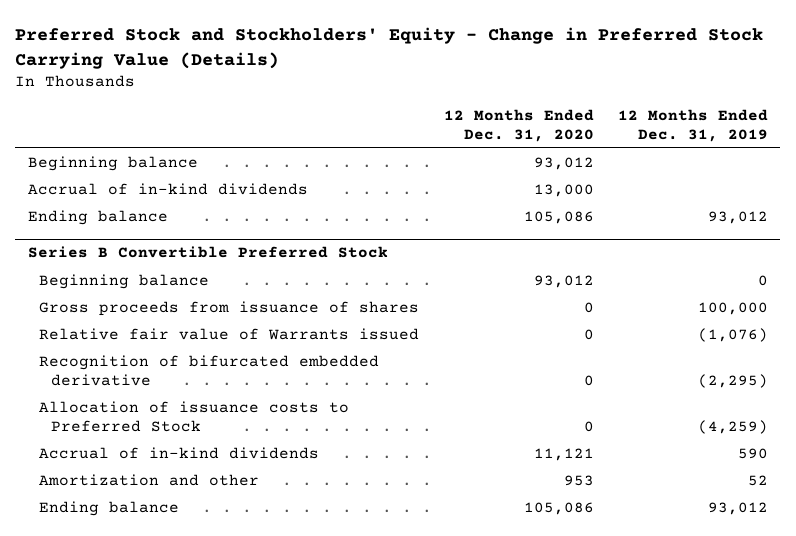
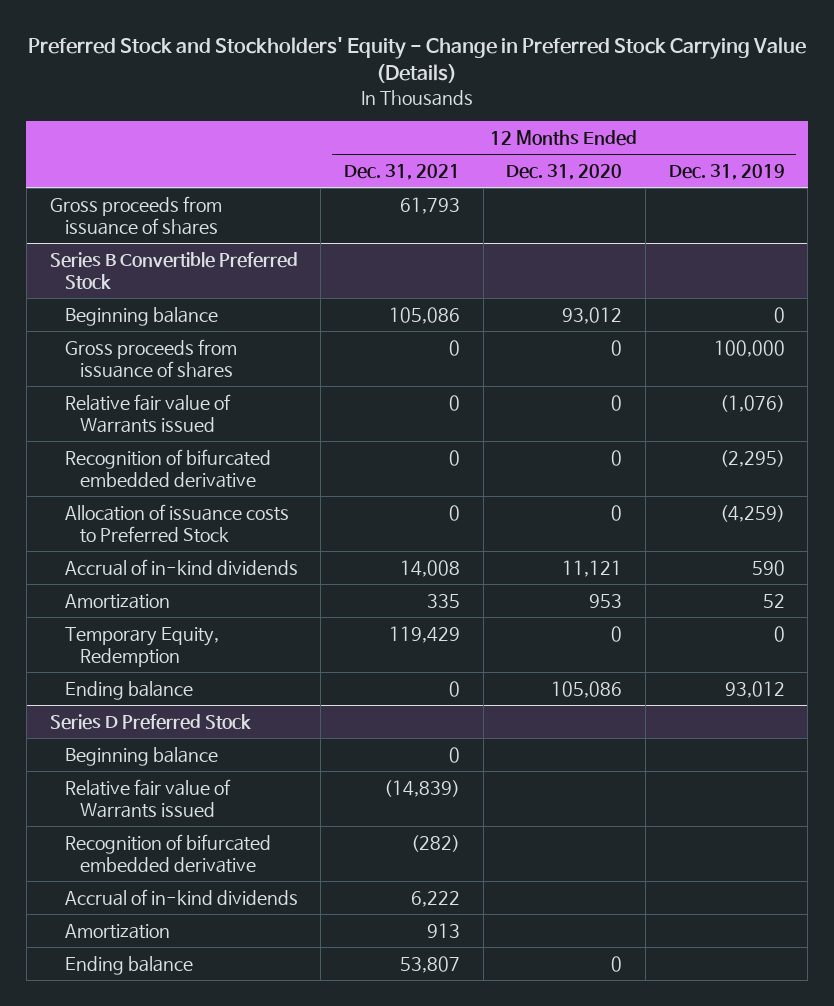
- | 12 Months Ended Dec. 31, 2020 | 12 Months Ended Dec. 31, 2019
+ | 12 Months Ended Dec. 31, 2021 | 12 Months Ended Dec. 31, 2020 | 12 Months Ended Dec. 31, 2019
- Beginning balance | 93,012 |
- Accrual of in-kind dividends | 13,000 |
- Ending balance | 105,086 | 93,012
+ Gross proceeds from issuance of shares | 61,793 | |
@ Series B Convertible Preferred Stock
- Amortization and other | 953 | 52
+ Amortization | 335 | 953 | 52
+ Temporary Equity, Redemption | 119,429 | 0 | 0
+ Series D Preferred Stock
+ Beginning balance | 0 | |
+ Relative fair value of Warrants issued | (14,839) | |
+ Recognition of bifurcated embedded derivative | (282) | |
+ Accrual of in-kind dividends | 6,222 | |
+ Amortization | 913 | |
+ Ending balance | 53,807 | 0 |

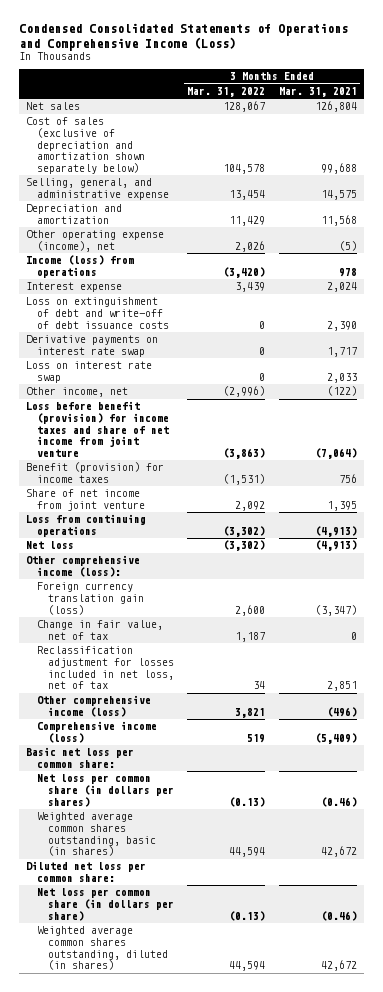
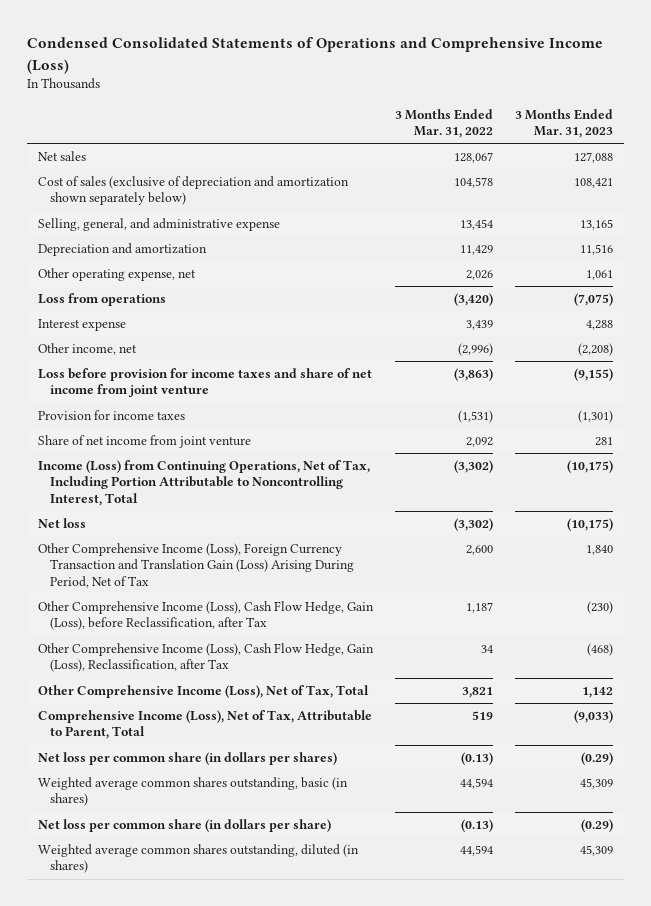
- | 3 Months Ended Mar. 31, 2022 | 3 Months Ended Mar. 31, 2021
+ | 3 Months Ended Mar. 31, 2022 | 3 Months Ended Mar. 31, 2023
- Other operating expense (income), net | 2,026 | (5)
- Income (loss) from operations | (3,420) | 978
+ Other operating expense, net | 2,026 | 1,061
+ Loss from operations | (3,420) | (7,075)
- Loss on extinguishment of debt and write-off of debt issuance costs | 0 | 2,390
- Derivative payments on interest rate swap | 0 | 1,717
- Loss on interest rate swap | 0 | 2,033
- Loss before benefit (provision) for income taxes and share of net income from joint venture | (3,863) | (7,064)
- Benefit (provision) for income taxes | (1,531) | 756
+ Loss before provision for income taxes and share of net income from joint venture | (3,863) | (9,155)
+ Provision for income taxes | (1,531) | (1,301)
- Loss from continuing operations | (3,302) | (4,913)
+ Income (Loss) from Continuing Operations, Net of Tax, Including Portion Attributable to Noncontrolling Interest, Total | (3,302) | (10,175)
- Other comprehensive income (loss):
- Foreign currency translation gain (loss) | 2,600 | (3,347)
- Change in fair value, net of tax | 1,187 | 0
- Reclassification adjustment for losses included in net loss, net of tax | 34 | 2,851
- Other comprehensive income (loss) | 3,821 | (496)
- Comprehensive income (loss) | 519 | (5,409)
- Basic net loss per common share:
+ Other Comprehensive Income (Loss), Foreign Currency Transaction and Translation Gain (Loss) Arising During Period, Net of Tax | 2,600 | 1,840
+ Other Comprehensive Income (Loss), Cash Flow Hedge, Gain (Loss), before Reclassification, after Tax | 1,187 | (230)
+ Other Comprehensive Income (Loss), Cash Flow Hedge, Gain (Loss), Reclassification, after Tax | 34 | (468)
+ Other Comprehensive Income (Loss), Net of Tax, Total | 3,821 | 1,142
+ Comprehensive Income (Loss), Net of Tax, Attributable to Parent, Total | 519 | (9,033)
- Diluted net loss per common share:

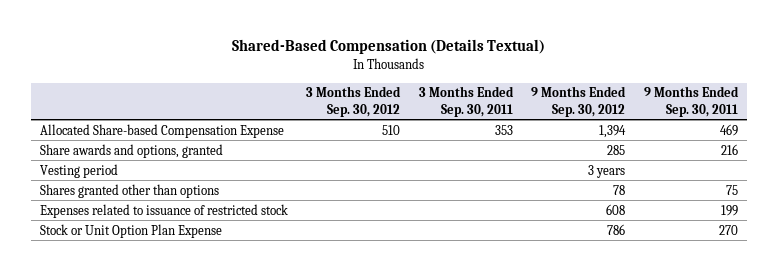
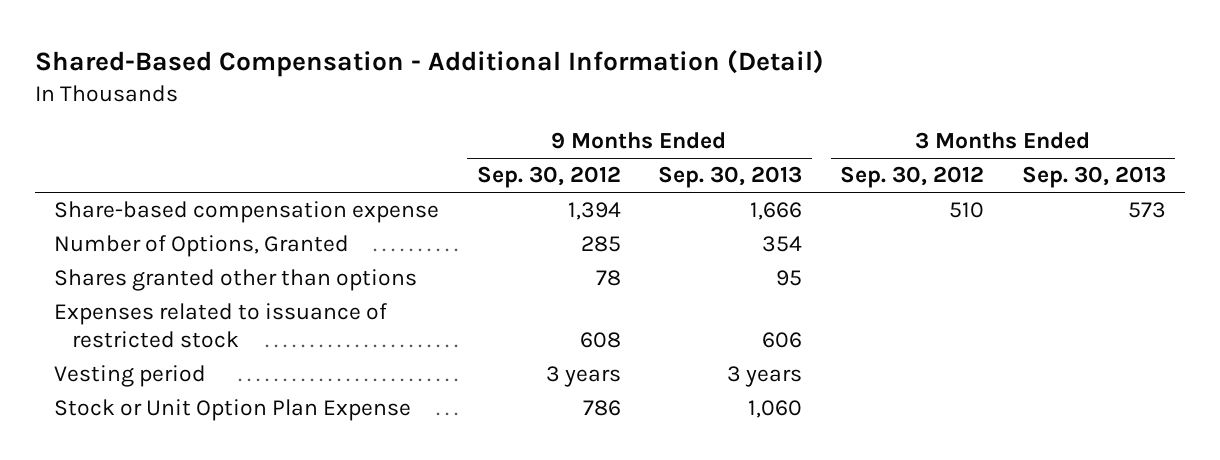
- Shared-Based Compensation (Details Textual)
+ Shared-Based Compensation - Additional Information (Detail)
- | 3 Months Ended Sep. 30, 2012 | 3 Months Ended Sep. 30, 2011 | 9 Months Ended Sep. 30, 2012 | 9 Months Ended Sep. 30, 2011
+ | 9 Months Ended Sep. 30, 2012 | 9 Months Ended Sep. 30, 2013 | 3 Months Ended Sep. 30, 2012 | 3 Months Ended Sep. 30, 2013
- Allocated Share-based Compensation Expense | 510 | 353 | 1,394 | 469
- Share awards and options, granted | | | 285 | 216
+ Share-based compensation expense | 1,394 | 1,666 | 510 | 573
+ Number of Options, Granted | 285 | 354 | |
moved down: Vesting period | 3 years | 3 years | |

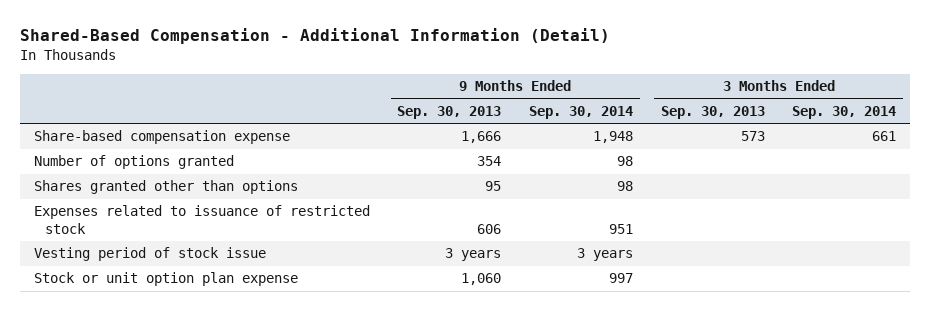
- | 9 Months Ended Sep. 30, 2012 | 9 Months Ended Sep. 30, 2013 | 3 Months Ended Sep. 30, 2012 | 3 Months Ended Sep. 30, 2013
+ | 9 Months Ended Sep. 30, 2013 | 9 Months Ended Sep. 30, 2014 | 3 Months Ended Sep. 30, 2013 | 3 Months Ended Sep. 30, 2014
- Number of Options, Granted | 285 | 354 | |
+ Number of options granted | 354 | 98 | |
- Vesting period | 3 years | 3 years | |
- Stock or Unit Option Plan Expense | 786 | 1,060 | |
+ Vesting period of stock issue | 3 years | 3 years | |
+ Stock or unit option plan expense | 1,060 | 997 | |

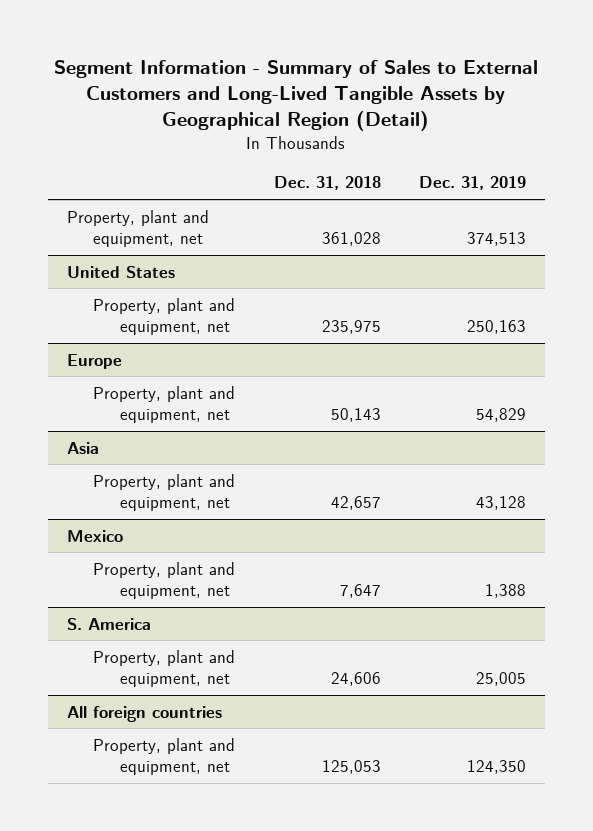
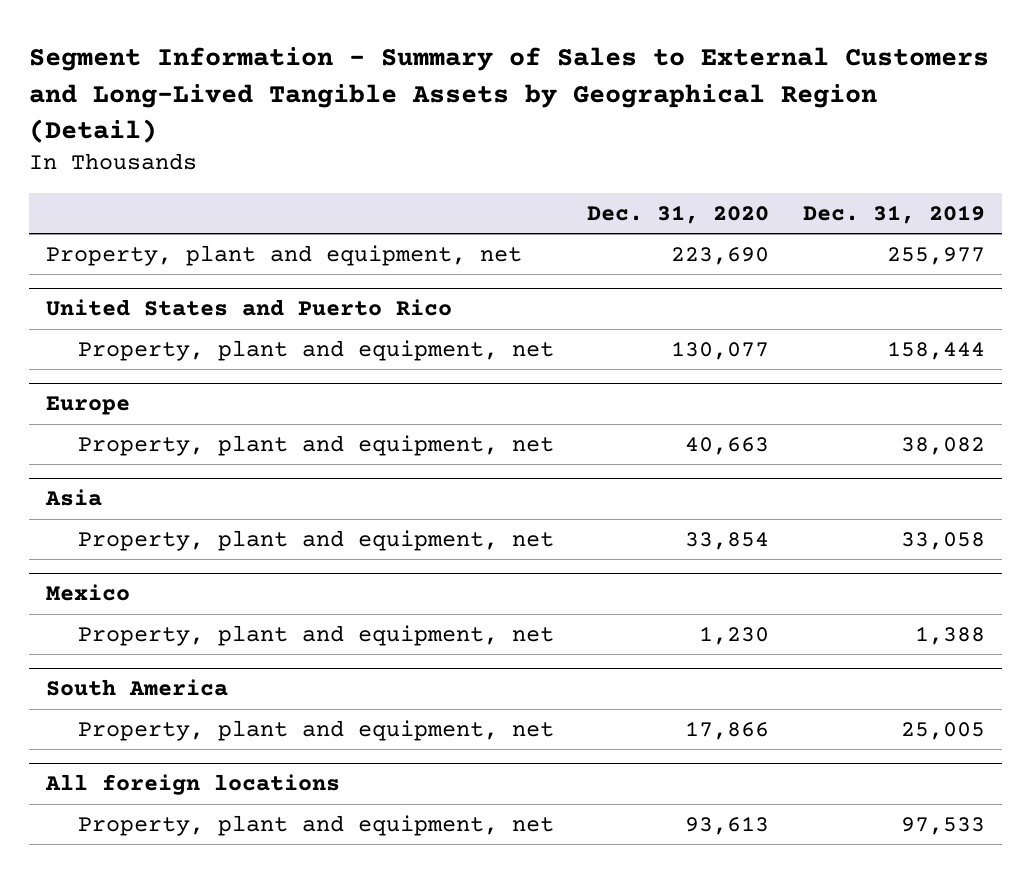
- | Dec. 31, 2018 | Dec. 31, 2019
+ | Dec. 31, 2020 | Dec. 31, 2019
- Property, plant and equipment, net | 361,028 | 374,513
- United States
- Property, plant and equipment, net | 235,975 | 250,163
+ Property, plant and equipment, net | 223,690 | 255,977
+ United States and Puerto Rico
+ Property, plant and equipment, net | 130,077 | 158,444
@ Europe
- Property, plant and equipment, net | 50,143 | 54,829
+ Property, plant and equipment, net | 40,663 | 38,082
@ Asia
- Property, plant and equipment, net | 42,657 | 43,128
+ Property, plant and equipment, net | 33,854 | 33,058
- S. America
+ South America
- All foreign countries
- Property, plant and equipment, net | 125,053 | 124,350
+ All foreign locations
+ Property, plant and equipment, net | 93,613 | 97,533

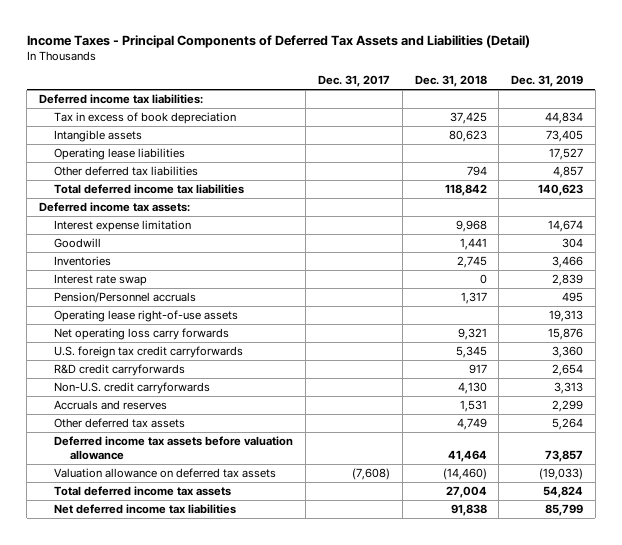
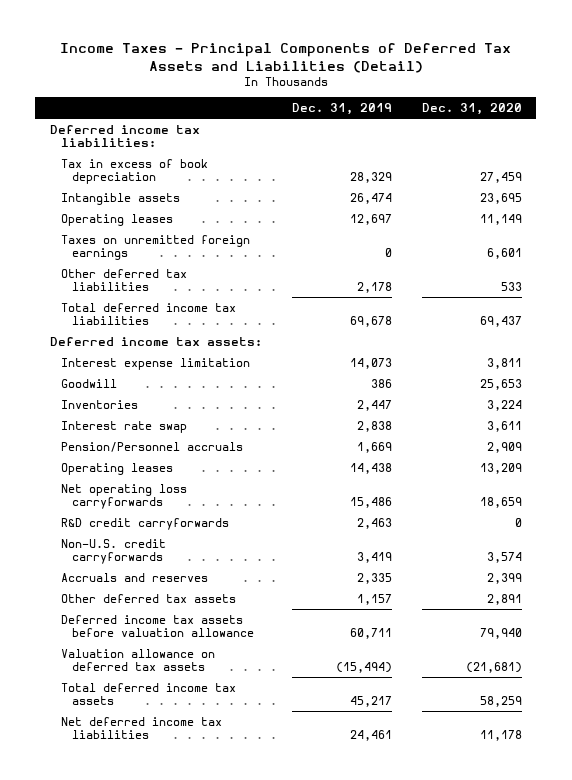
- | Dec. 31, 2017 | Dec. 31, 2018 | Dec. 31, 2019
+ | Dec. 31, 2019 | Dec. 31, 2020
- Tax in excess of book depreciation | | 37,425 | 44,834
- Intangible assets | | 80,623 | 73,405
- Operating lease liabilities | | | 17,527
- Other deferred tax liabilities | | 794 | 4,857
- Total deferred income tax liabilities | | 118,842 | 140,623
+ Tax in excess of book depreciation | 28,329 | 27,459
+ Intangible assets | 26,474 | 23,695
+ Operating leases | 12,697 | 11,149
+ Taxes on unremitted foreign earnings | 0 | 6,601
+ Other deferred tax liabilities | 2,178 | 533
+ Total deferred income tax liabilities | 69,678 | 69,437
- Interest expense limitation | | 9,968 | 14,674
- Goodwill | | 1,441 | 304
- Inventories | | 2,745 | 3,466
- Interest rate swap | | 0 | 2,839
- Pension/Personnel accruals | | 1,317 | 495
- Operating lease right-of-use assets | | | 19,313
- Net operating loss carry forwards | | 9,321 | 15,876
- U.S. foreign tax credit carryforwards | | 5,345 | 3,360
- R&D credit carryforwards | | 917 | 2,654
- Non-U.S. credit carryforwards | | 4,130 | 3,313
- Accruals and reserves | | 1,531 | 2,299
- Other deferred tax assets | | 4,749 | 5,264
- Deferred income tax assets before valuation allowance | | 41,464 | 73,857
- Valuation allowance on deferred tax assets | (7,608) | (14,460) | (19,033)
- Total deferred income tax assets | | 27,004 | 54,824
- Net deferred income tax liabilities | | 91,838 | 85,799
+ Interest expense limitation | 14,073 | 3,811
+ Goodwill | 386 | 25,653
+ Inventories | 2,447 | 3,224
+ Interest rate swap | 2,838 | 3,611
+ Pension/Personnel accruals | 1,669 | 2,909
+ Operating leases | 14,438 | 13,209
+ Net operating loss carryforwards | 15,486 | 18,659
+ R&D credit carryforwards | 2,463 | 0
+ Non-U.S. credit carryforwards | 3,419 | 3,574
+ Accruals and reserves | 2,335 | 2,399
+ Other deferred tax assets | 1,157 | 2,891
+ Deferred income tax assets before valuation allowance | 60,711 | 79,940
+ Valuation allowance on deferred tax assets | (15,494) | (21,681)
+ Total deferred income tax assets | 45,217 | 58,259
+ Net deferred income tax liabilities | 24,461 | 11,178

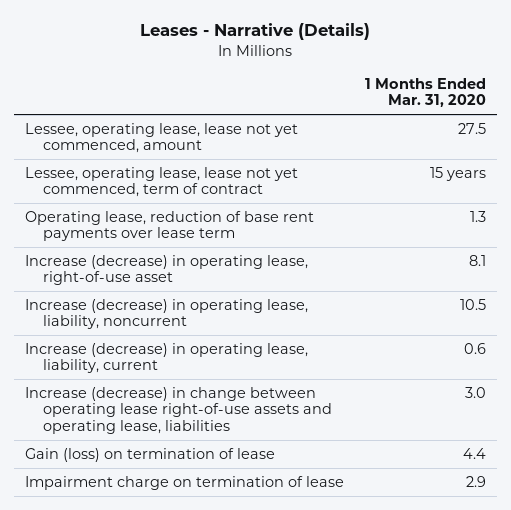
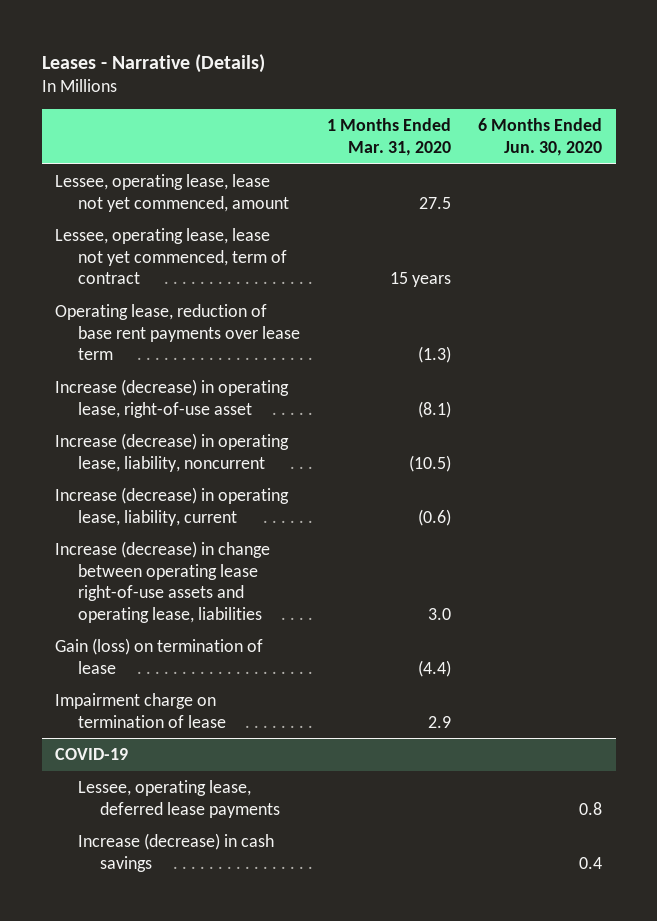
- | 1 Months Ended Mar. 31, 2020
+ | 1 Months Ended Mar. 31, 2020 | 6 Months Ended Jun. 30, 2020
- Operating lease, reduction of base rent payments over lease term | 1.3
- Increase (decrease) in operating lease, right-of-use asset | 8.1
- Increase (decrease) in operating lease, liability, noncurrent | 10.5
- Increase (decrease) in operating lease, liability, current | 0.6
+ Operating lease, reduction of base rent payments over lease term | (1.3) |
+ Increase (decrease) in operating lease, right-of-use asset | (8.1) |
+ Increase (decrease) in operating lease, liability, noncurrent | (10.5) |
+ Increase (decrease) in operating lease, liability, current | (0.6) |
- Gain (loss) on termination of lease | 4.4
+ Gain (loss) on termination of lease | (4.4) |
+ COVID-19
+ Lessee, operating lease, deferred lease payments | | 0.8
+ Increase (decrease) in cash savings | | 0.4

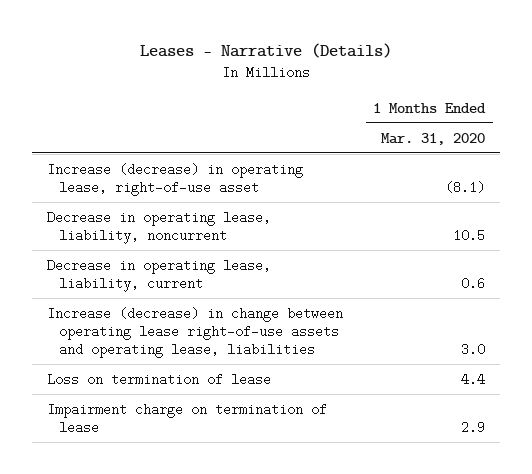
- | 1 Months Ended Mar. 31, 2020 | 6 Months Ended Jun. 30, 2020
+ | 1 Months Ended Mar. 31, 2020
- Lessee, operating lease, lease not yet commenced, amount | 27.5 |
- Lessee, operating lease, lease not yet commenced, term of contract | 15 years |
- Operating lease, reduction of base rent payments over lease term | (1.3) |
- Increase (decrease) in operating lease, liability, noncurrent | (10.5) |
- Increase (decrease) in operating lease, liability, current | (0.6) |
+ Decrease in operating lease, liability, noncurrent | 10.5
+ Decrease in operating lease, liability, current | 0.6
- Gain (loss) on termination of lease | (4.4) |
+ Loss on termination of lease | 4.4
- COVID-19
- Lessee, operating lease, deferred lease payments | | 0.8
- Increase (decrease) in cash savings | | 0.4

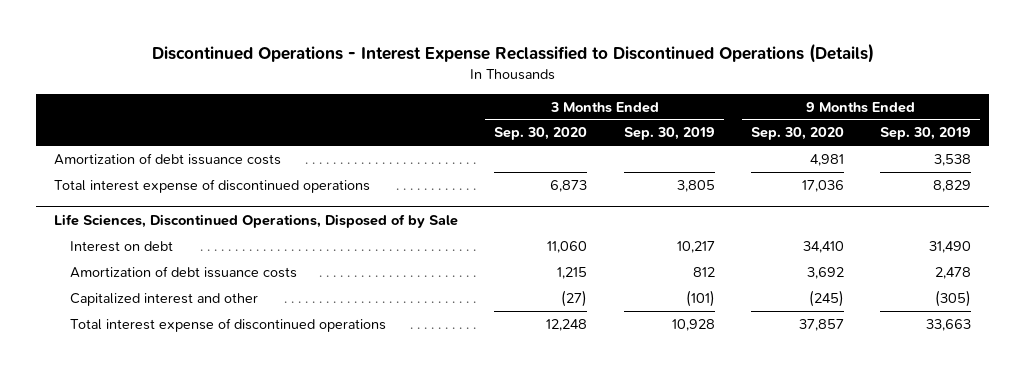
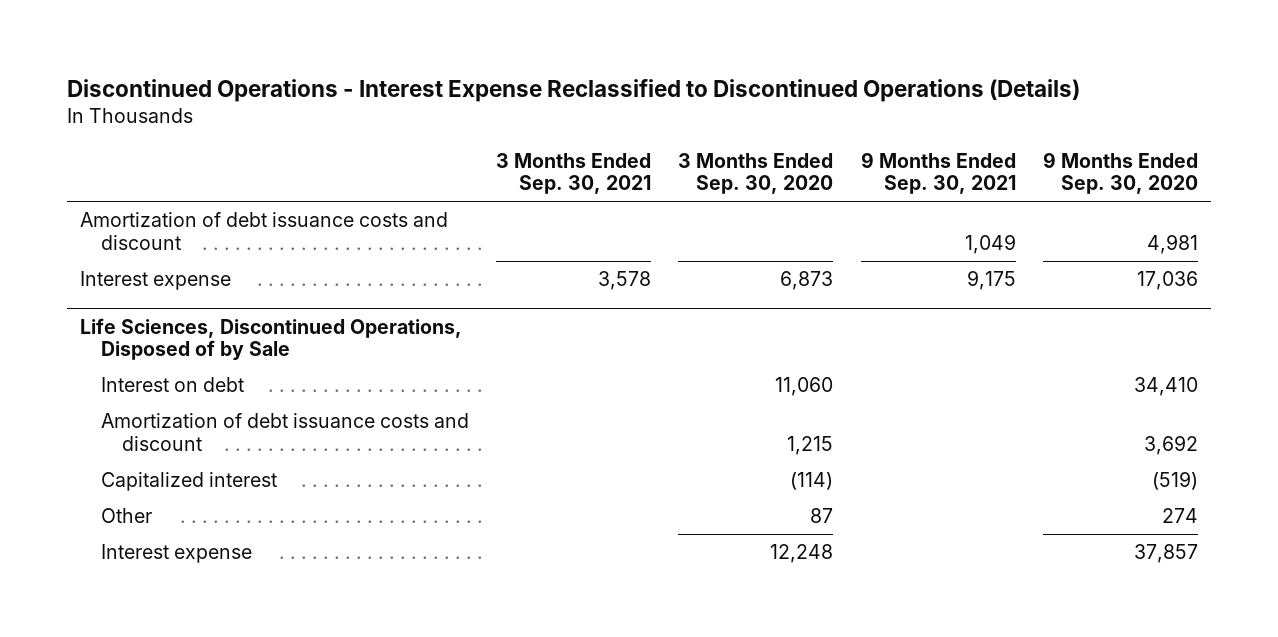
- | 3 Months Ended Sep. 30, 2020 | 3 Months Ended Sep. 30, 2019 | 9 Months Ended Sep. 30, 2020 | 9 Months Ended Sep. 30, 2019
+ | 3 Months Ended Sep. 30, 2021 | 3 Months Ended Sep. 30, 2020 | 9 Months Ended Sep. 30, 2021 | 9 Months Ended Sep. 30, 2020
- Amortization of debt issuance costs | | | 4,981 | 3,538
- Total interest expense of discontinued operations | 6,873 | 3,805 | 17,036 | 8,829
+ Amortization of debt issuance costs and discount | | | 1,049 | 4,981
+ Interest expense | 3,578 | 6,873 | 9,175 | 17,036
@ Life Sciences, Discontinued Operations, Disposed of by Sale
- Amortization of debt issuance costs | 1,215 | 812 | 3,692 | 2,478
- Capitalized interest and other | (27) | (101) | (245) | (305)
- Total interest expense of discontinued operations | 12,248 | 10,928 | 37,857 | 33,663
+ Amortization of debt issuance costs and discount | | 1,215 | | 3,692
+ Capitalized interest | | (114) | | (519)
+ Other | | 87 | | 274
+ Interest expense | | 12,248 | | 37,857

